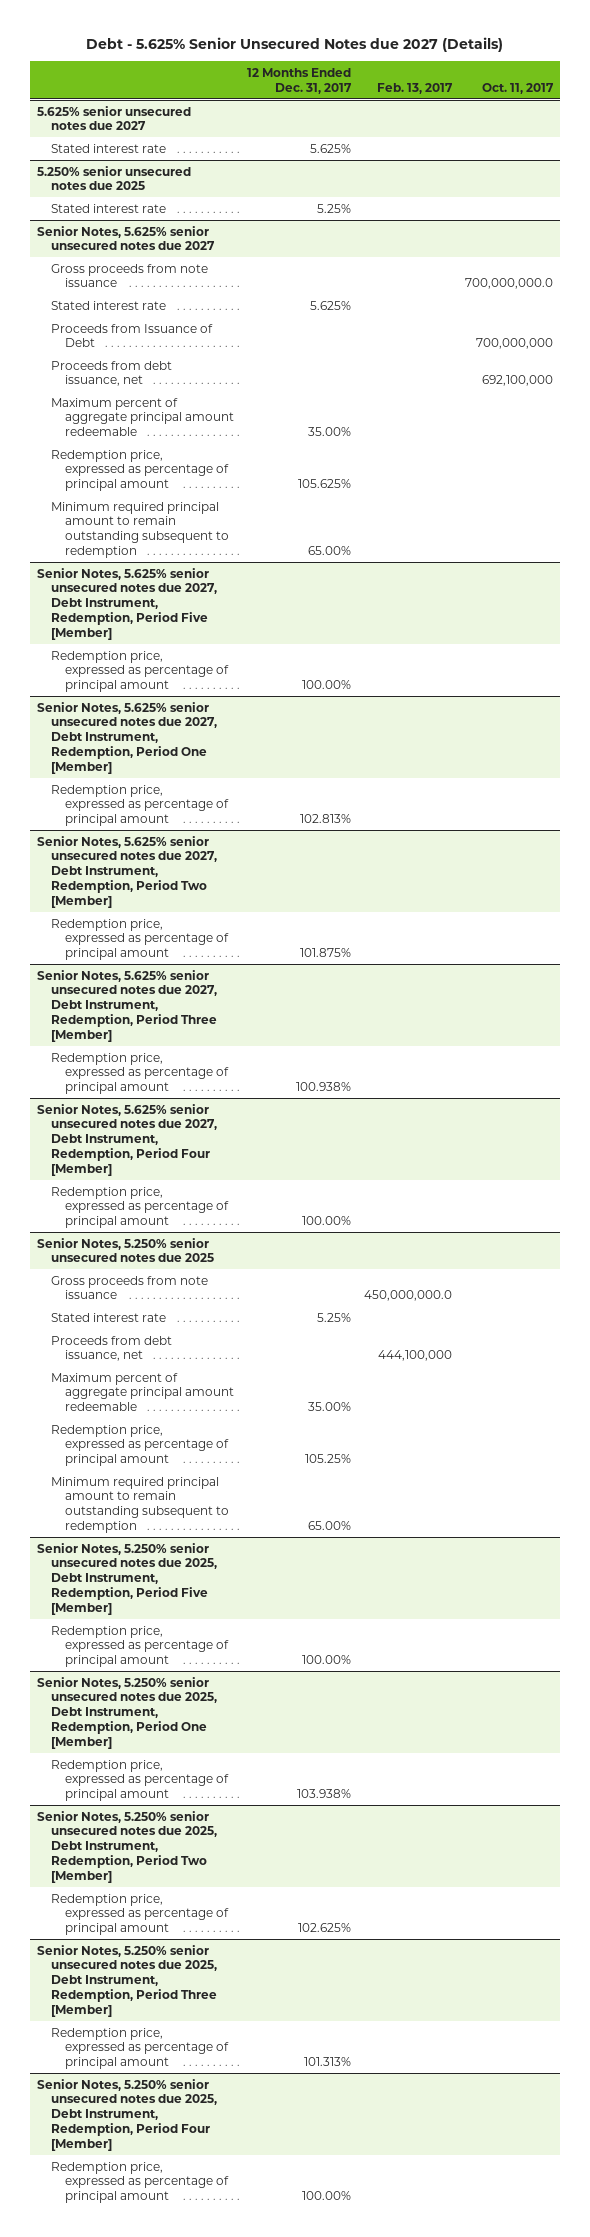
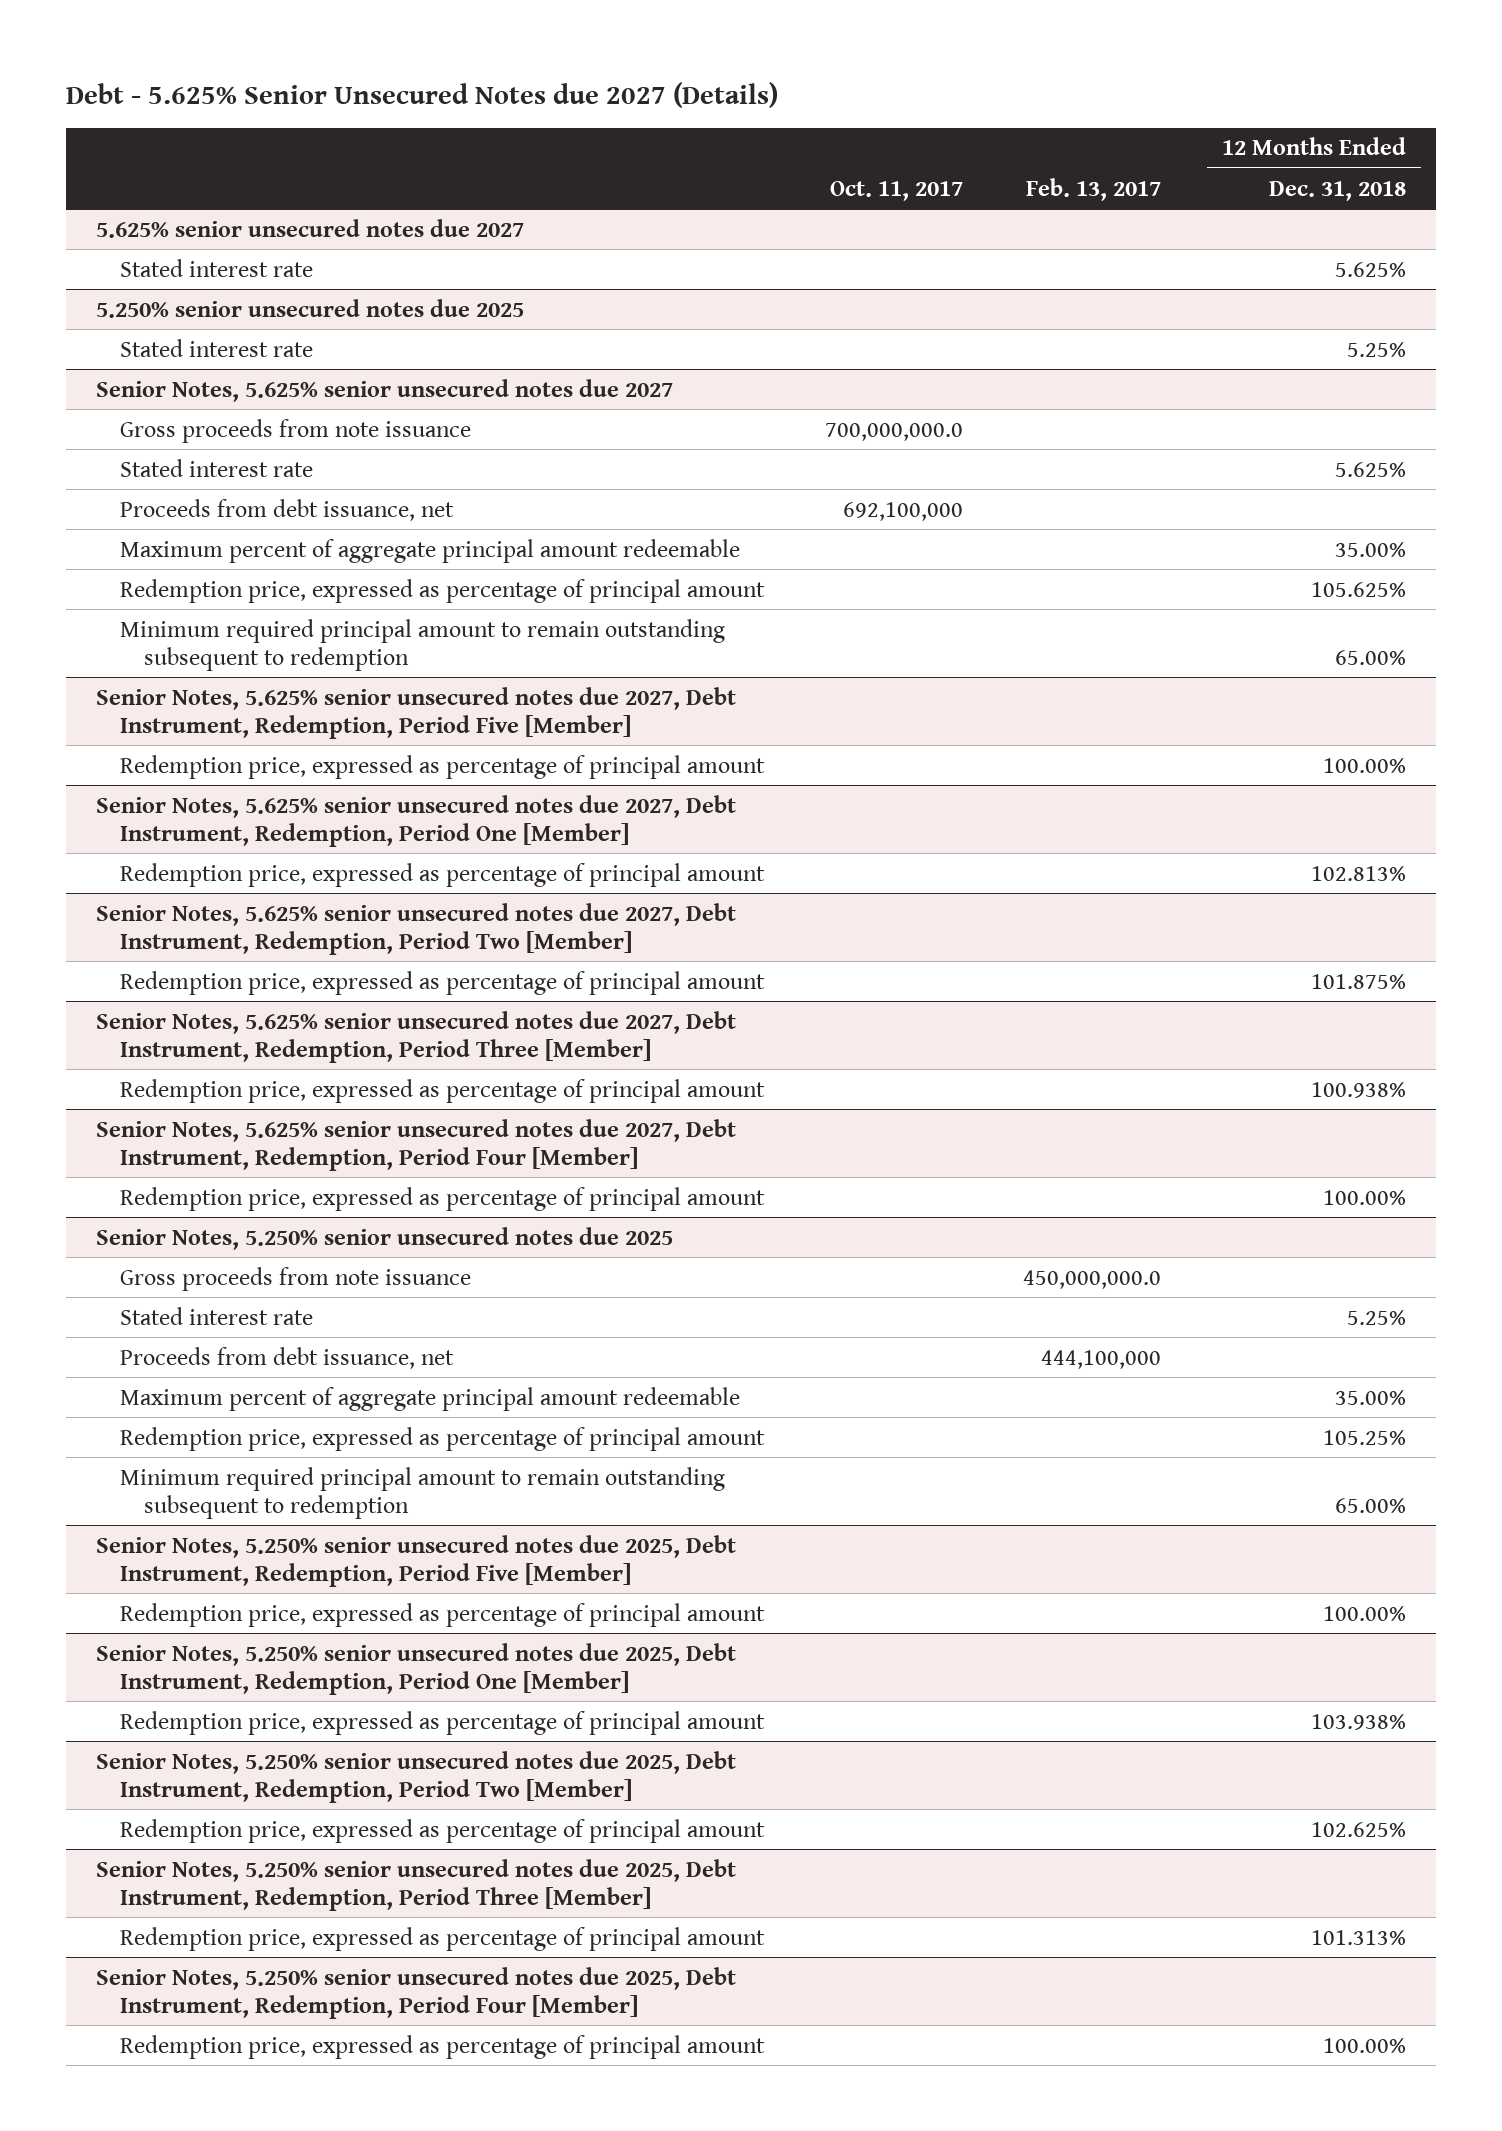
- | 12 Months Ended Dec. 31, 2017 | Feb. 13, 2017 | Oct. 11, 2017
+ | Oct. 11, 2017 | Feb. 13, 2017 | 12 Months Ended Dec. 31, 2018
@ Senior Notes, 5.625% senior unsecured notes due 2027
- Proceeds from Issuance of Debt | | | 700,000,000

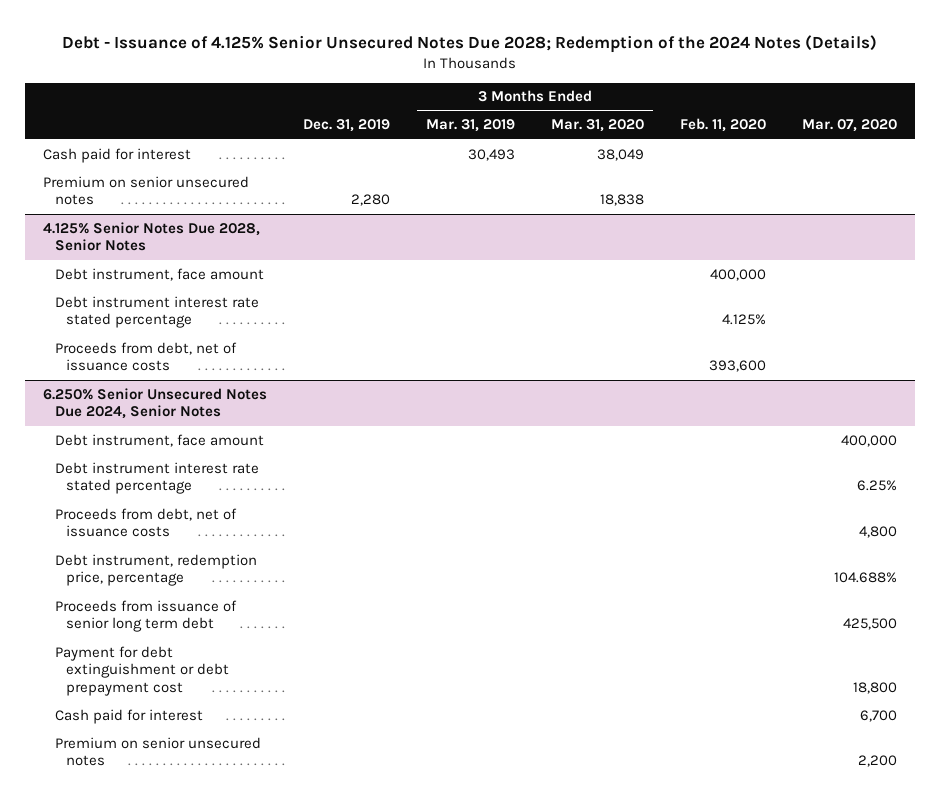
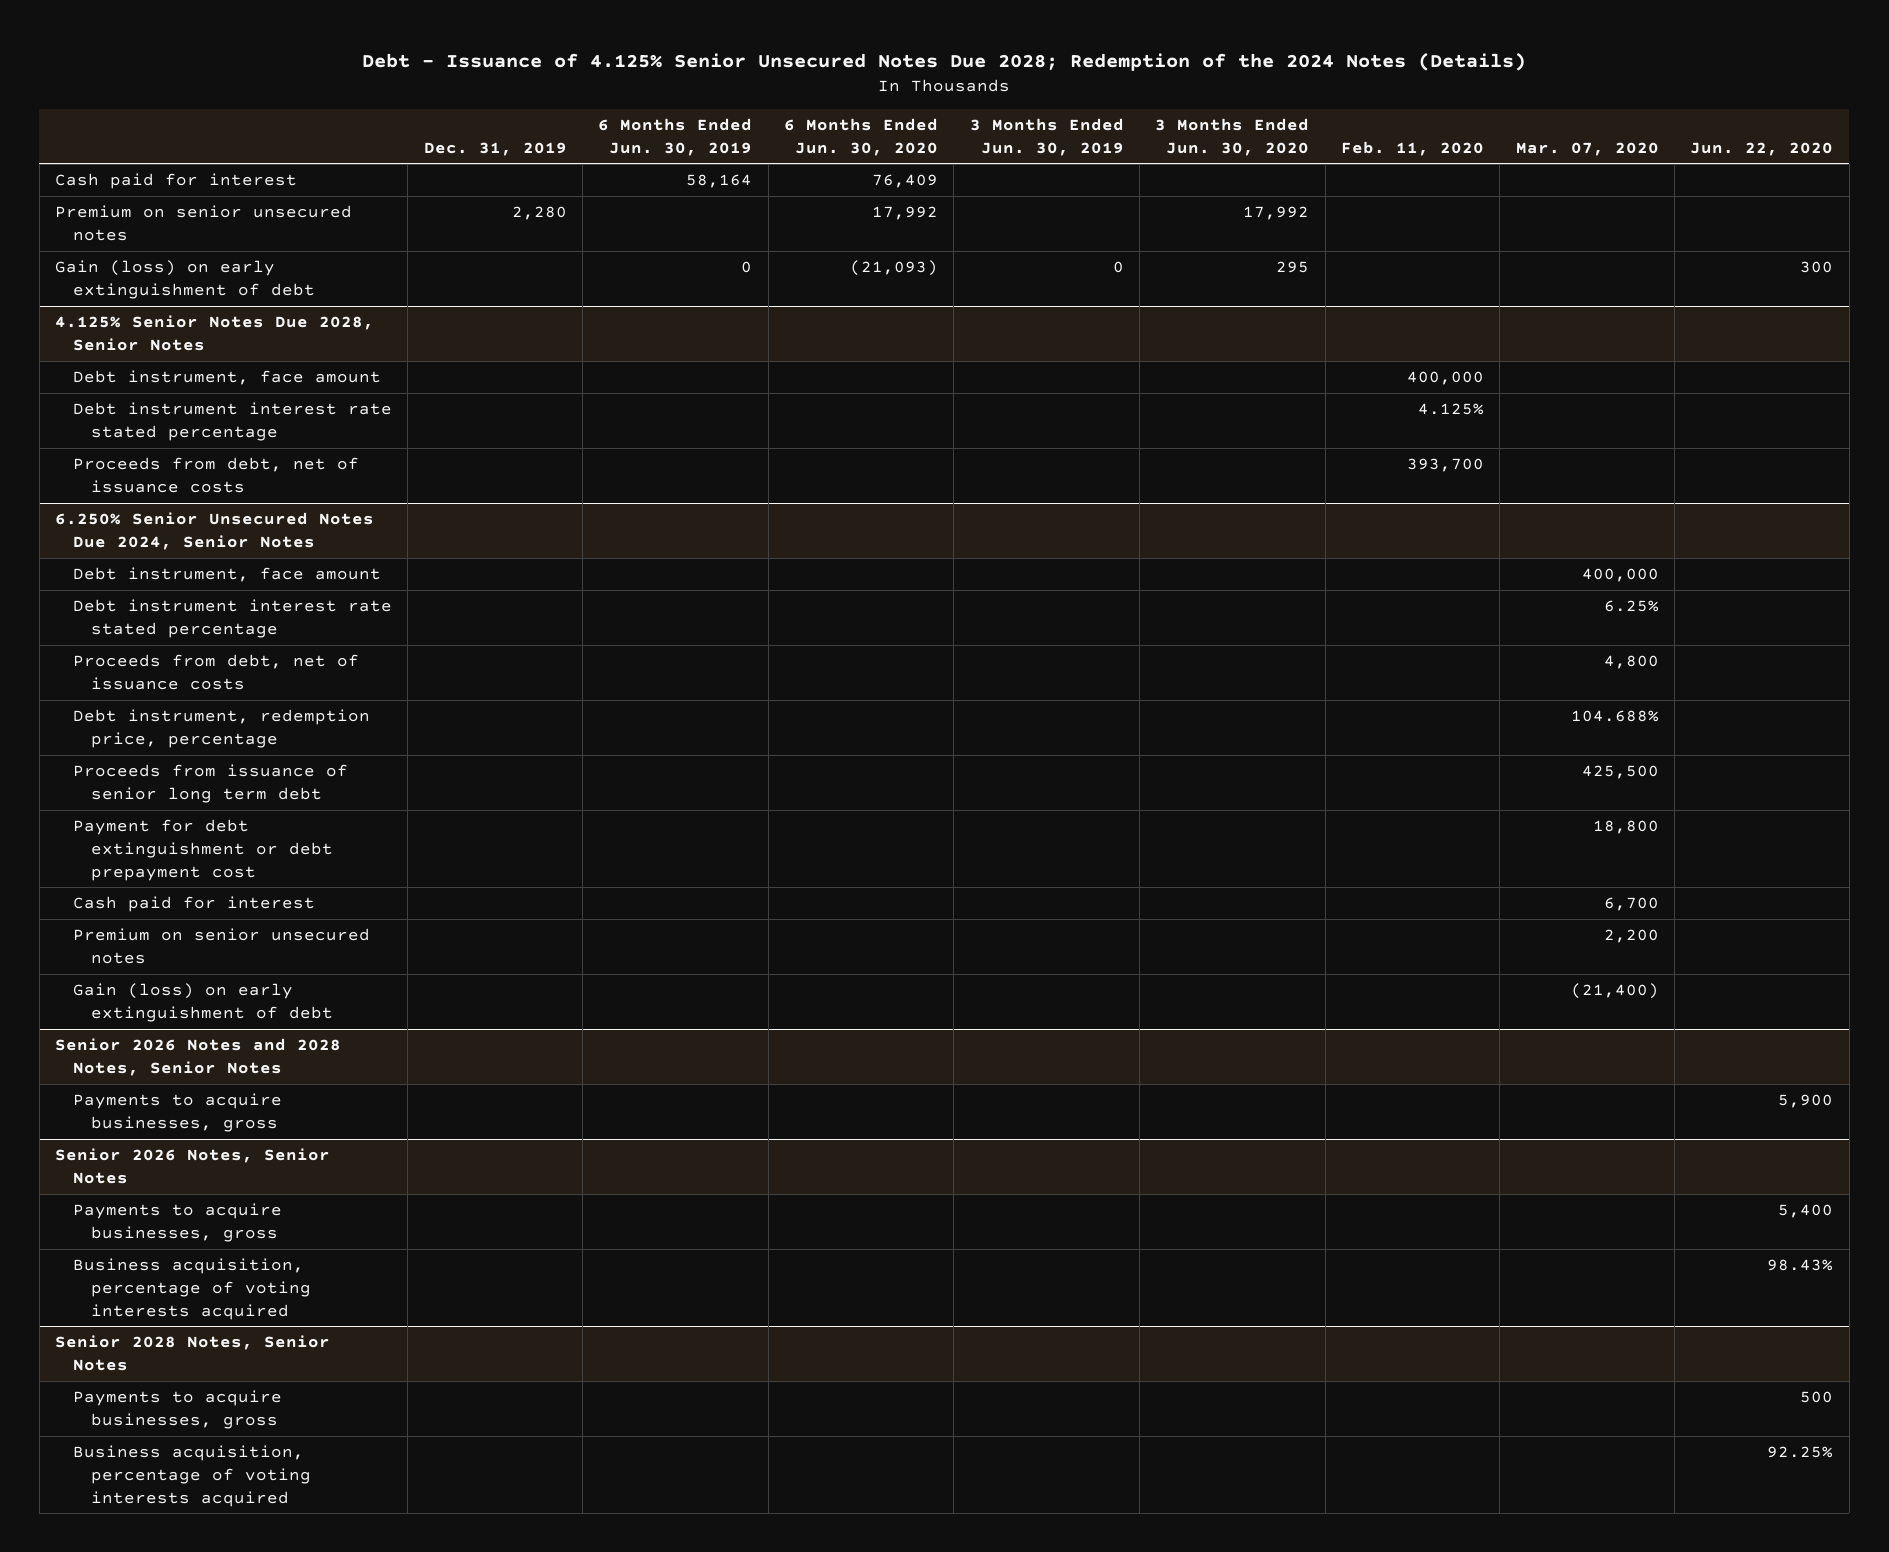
- | Dec. 31, 2019 | 3 Months Ended Mar. 31, 2019 | 3 Months Ended Mar. 31, 2020 | Feb. 11, 2020 | Mar. 07, 2020
+ | Dec. 31, 2019 | 6 Months Ended Jun. 30, 2019 | 6 Months Ended Jun. 30, 2020 | 3 Months Ended Jun. 30, 2019 | 3 Months Ended Jun. 30, 2020 | Feb. 11, 2020 | Mar. 07, 2020 | Jun. 22, 2020
+ Gain (loss) on early extinguishment of debt | | 0 | (21,093) | 0 | 295 | | | 300
@ 4.125% Senior Notes Due 2028, Senior Notes
- Proceeds from debt, net of issuance costs | | | | 393,600 |
+ Proceeds from debt, net of issuance costs | | | | | | 393,700 | |
@ 6.250% Senior Unsecured Notes Due 2024, Senior Notes
+ Gain (loss) on early extinguishment of debt | | | | | | | (21,400) |
+ Senior 2026 Notes and 2028 Notes, Senior Notes
+ Payments to acquire businesses, gross | | | | | | | | 5,900
+ Senior 2026 Notes, Senior Notes
+ Payments to acquire businesses, gross | | | | | | | | 5,400
+ Business acquisition, percentage of voting interests acquired | | | | | | | | 98.43%
+ Senior 2028 Notes, Senior Notes
+ Payments to acquire businesses, gross | | | | | | | | 500
+ Business acquisition, percentage of voting interests acquired | | | | | | | | 92.25%

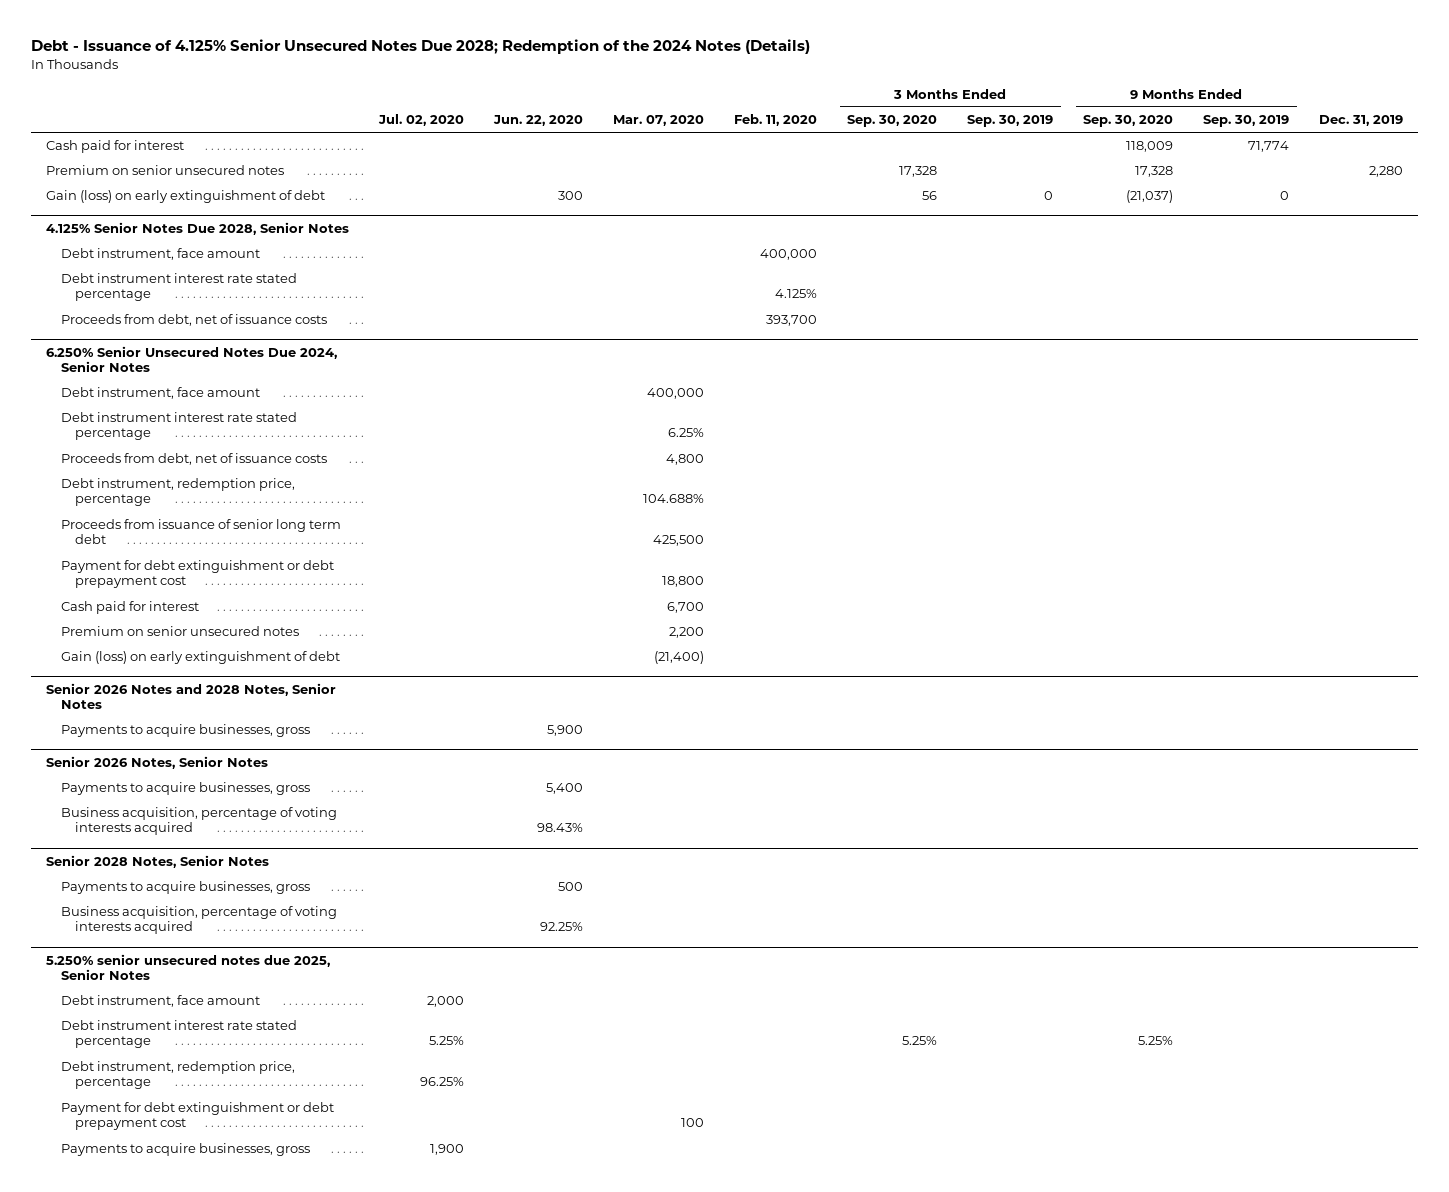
- | Dec. 31, 2019 | 6 Months Ended Jun. 30, 2019 | 6 Months Ended Jun. 30, 2020 | 3 Months Ended Jun. 30, 2019 | 3 Months Ended Jun. 30, 2020 | Feb. 11, 2020 | Mar. 07, 2020 | Jun. 22, 2020
+ | Jul. 02, 2020 | Jun. 22, 2020 | Mar. 07, 2020 | Feb. 11, 2020 | 3 Months Ended Sep. 30, 2020 | 3 Months Ended Sep. 30, 2019 | 9 Months Ended Sep. 30, 2020 | 9 Months Ended Sep. 30, 2019 | Dec. 31, 2019
+ 5.250% senior unsecured notes due 2025, Senior Notes
+ Debt instrument, face amount | 2,000 | | | | | | | |
+ Debt instrument interest rate stated percentage | 5.25% | | | | 5.25% | | 5.25% | |
+ Debt instrument, redemption price, percentage | 96.25% | | | | | | | |
+ Payment for debt extinguishment or debt prepayment cost | | | 100 | | | | | |
+ Payments to acquire businesses, gross | 1,900 | | | | | | | |

